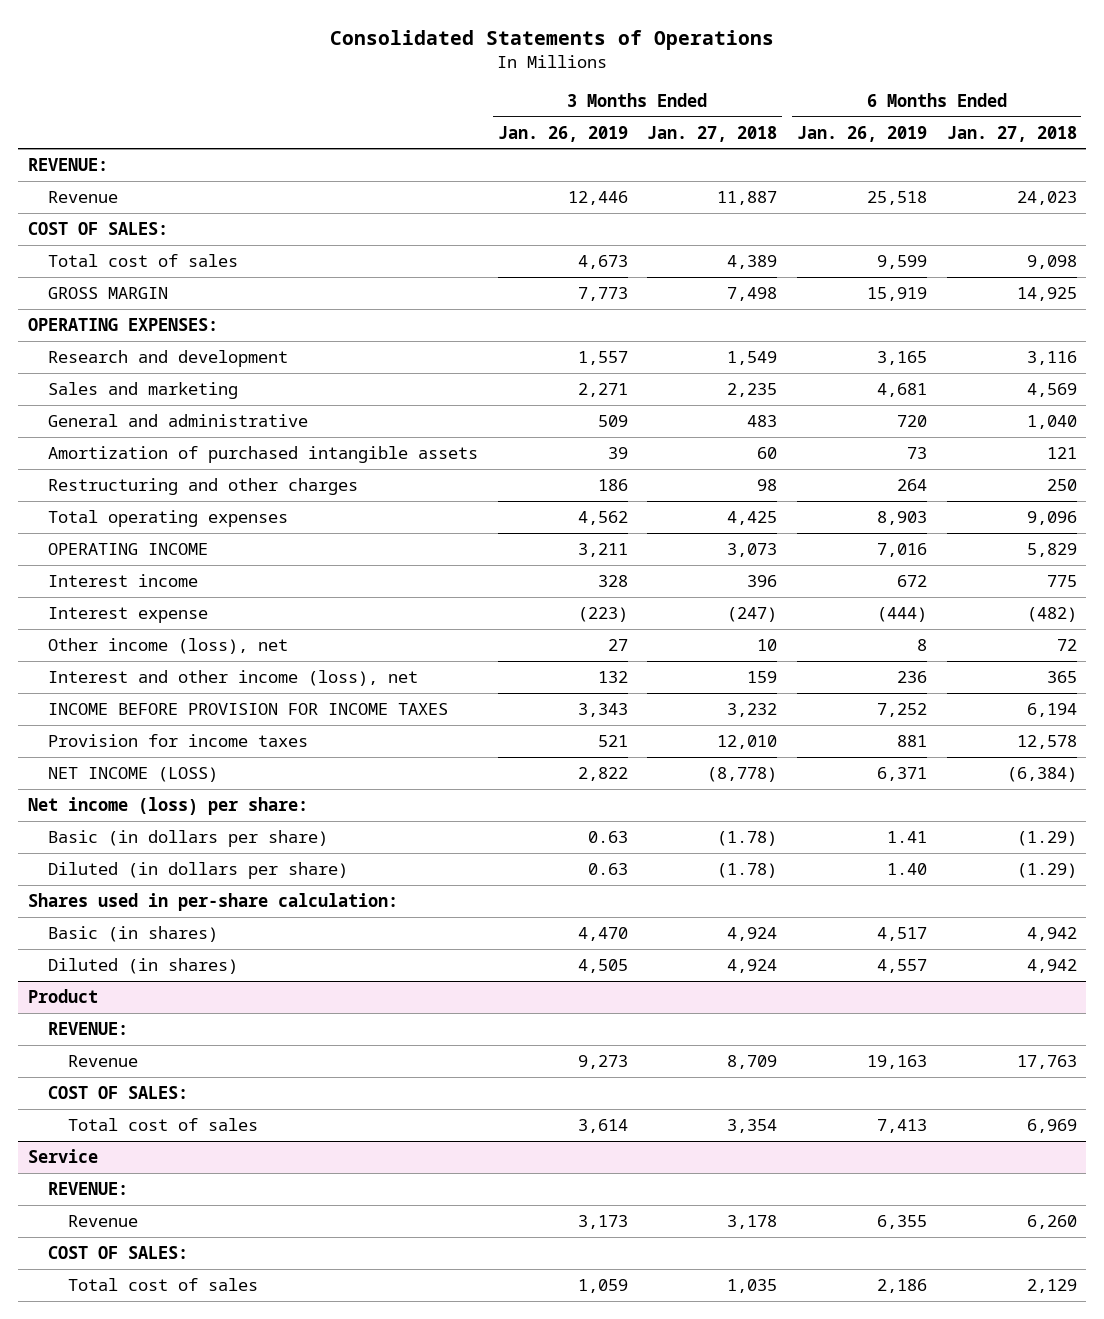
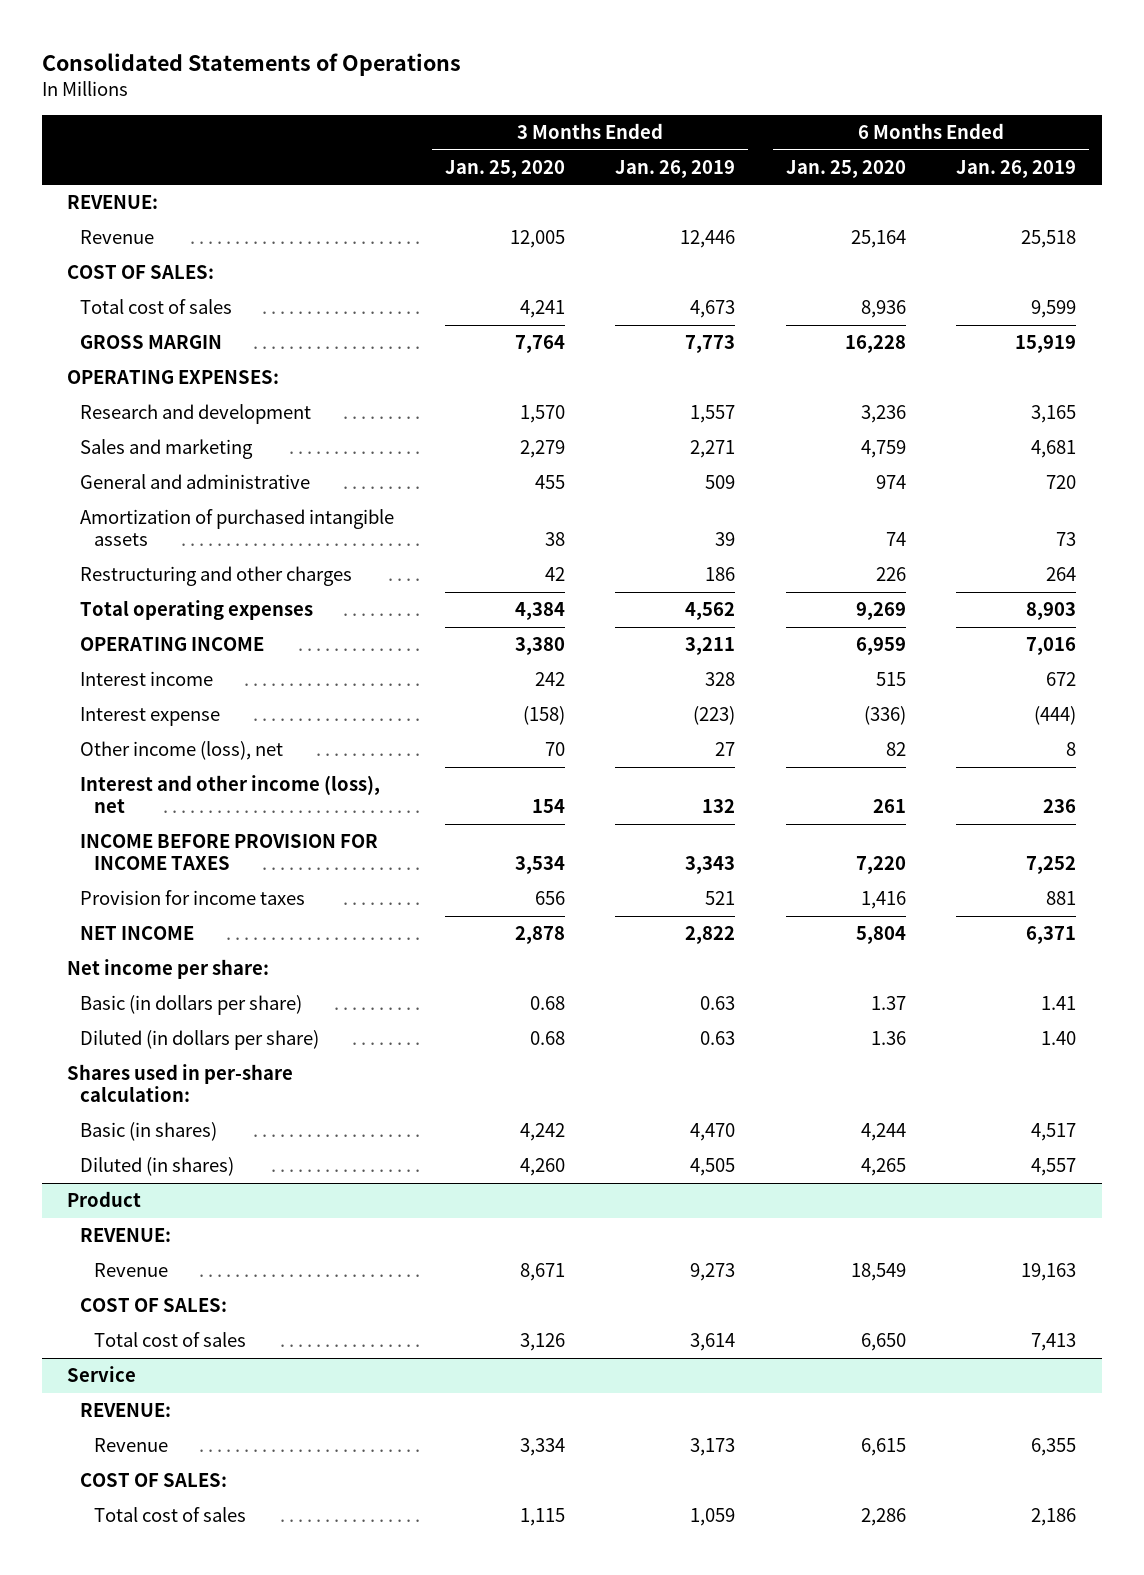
- | 3 Months Ended Jan. 26, 2019 | 3 Months Ended Jan. 27, 2018 | 6 Months Ended Jan. 26, 2019 | 6 Months Ended Jan. 27, 2018
+ | 3 Months Ended Jan. 25, 2020 | 3 Months Ended Jan. 26, 2019 | 6 Months Ended Jan. 25, 2020 | 6 Months Ended Jan. 26, 2019
- NET INCOME (LOSS) | 2,822 | (8,778) | 6,371 | (6,384)
- Net income (loss) per share:
+ NET INCOME | 2,878 | 2,822 | 5,804 | 6,371
+ Net income per share:

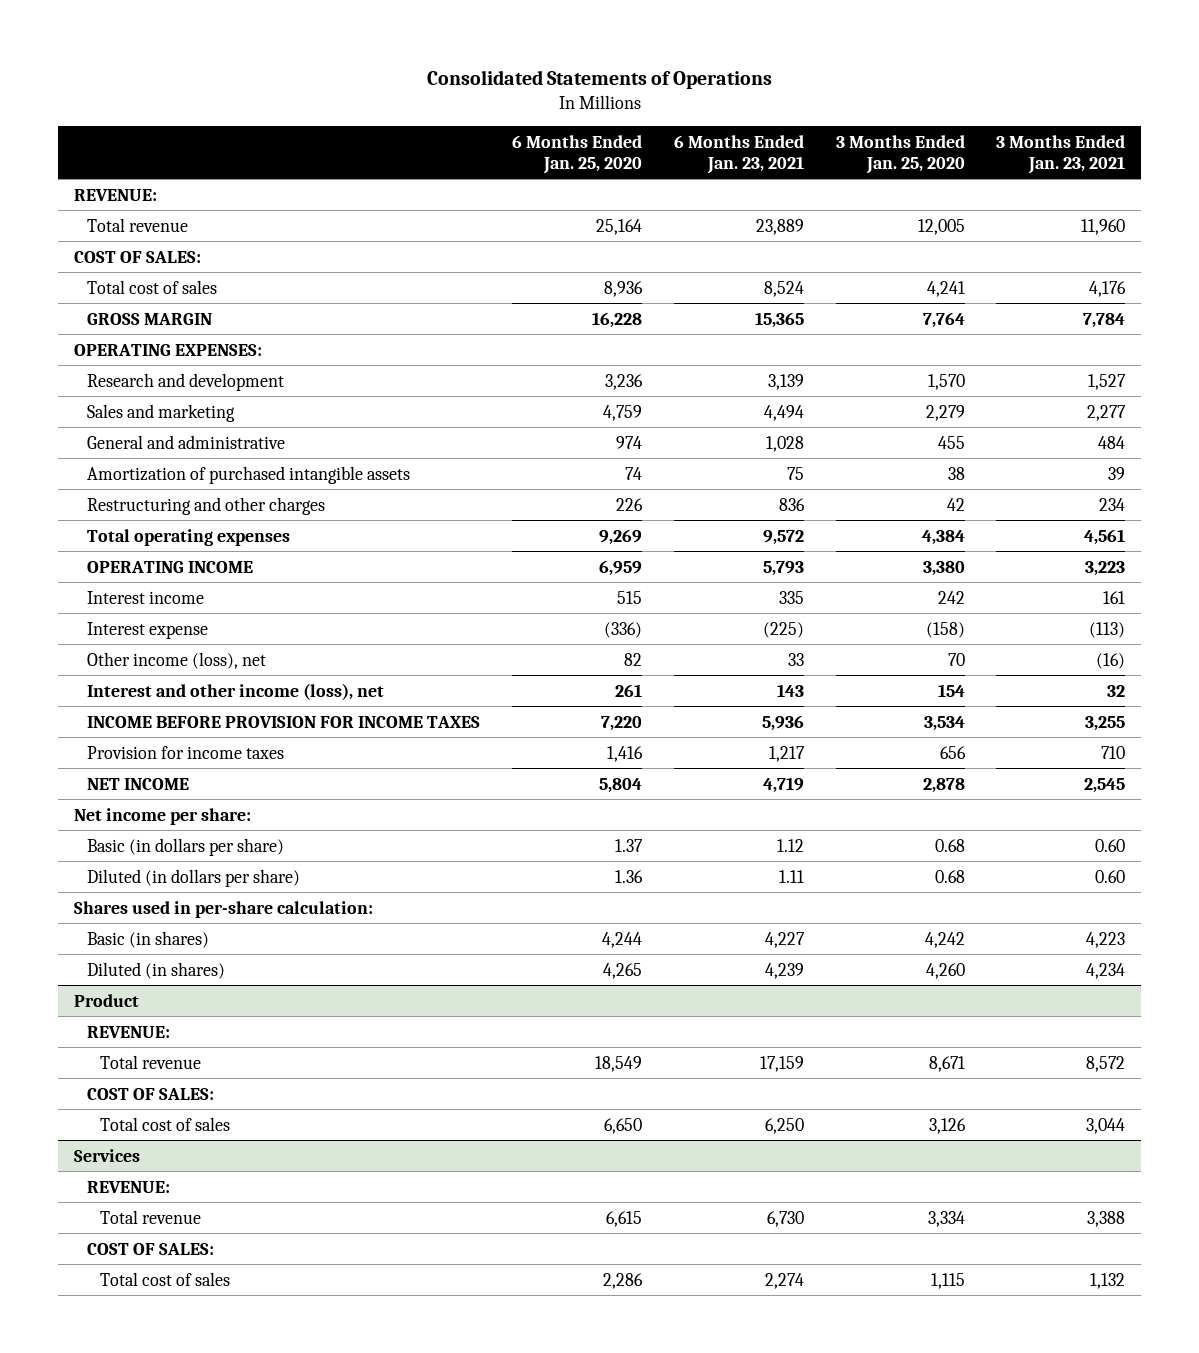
- | 3 Months Ended Jan. 25, 2020 | 3 Months Ended Jan. 26, 2019 | 6 Months Ended Jan. 25, 2020 | 6 Months Ended Jan. 26, 2019
+ | 6 Months Ended Jan. 25, 2020 | 6 Months Ended Jan. 23, 2021 | 3 Months Ended Jan. 25, 2020 | 3 Months Ended Jan. 23, 2021
- Revenue | 12,005 | 12,446 | 25,164 | 25,518
+ Total revenue | 25,164 | 23,889 | 12,005 | 11,960
@ Product
- Revenue | 8,671 | 9,273 | 18,549 | 19,163
+ Total revenue | 18,549 | 17,159 | 8,671 | 8,572
- Service
+ Services
- Revenue | 3,334 | 3,173 | 6,615 | 6,355
+ Total revenue | 6,615 | 6,730 | 3,334 | 3,388

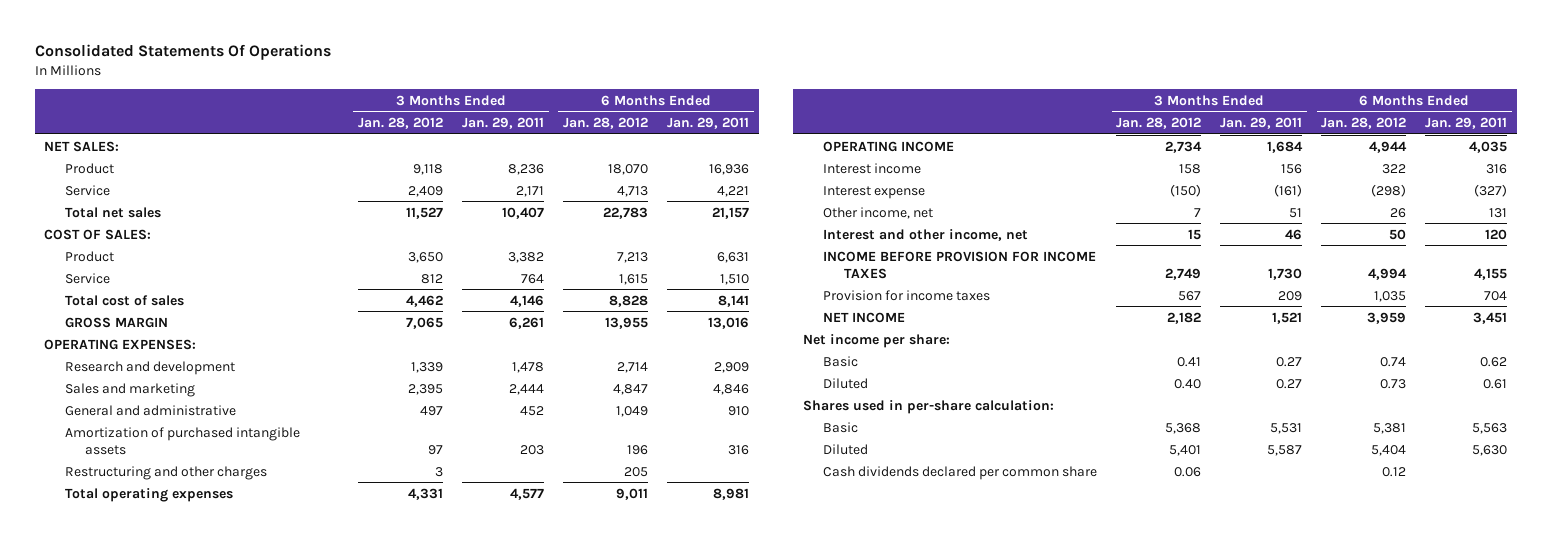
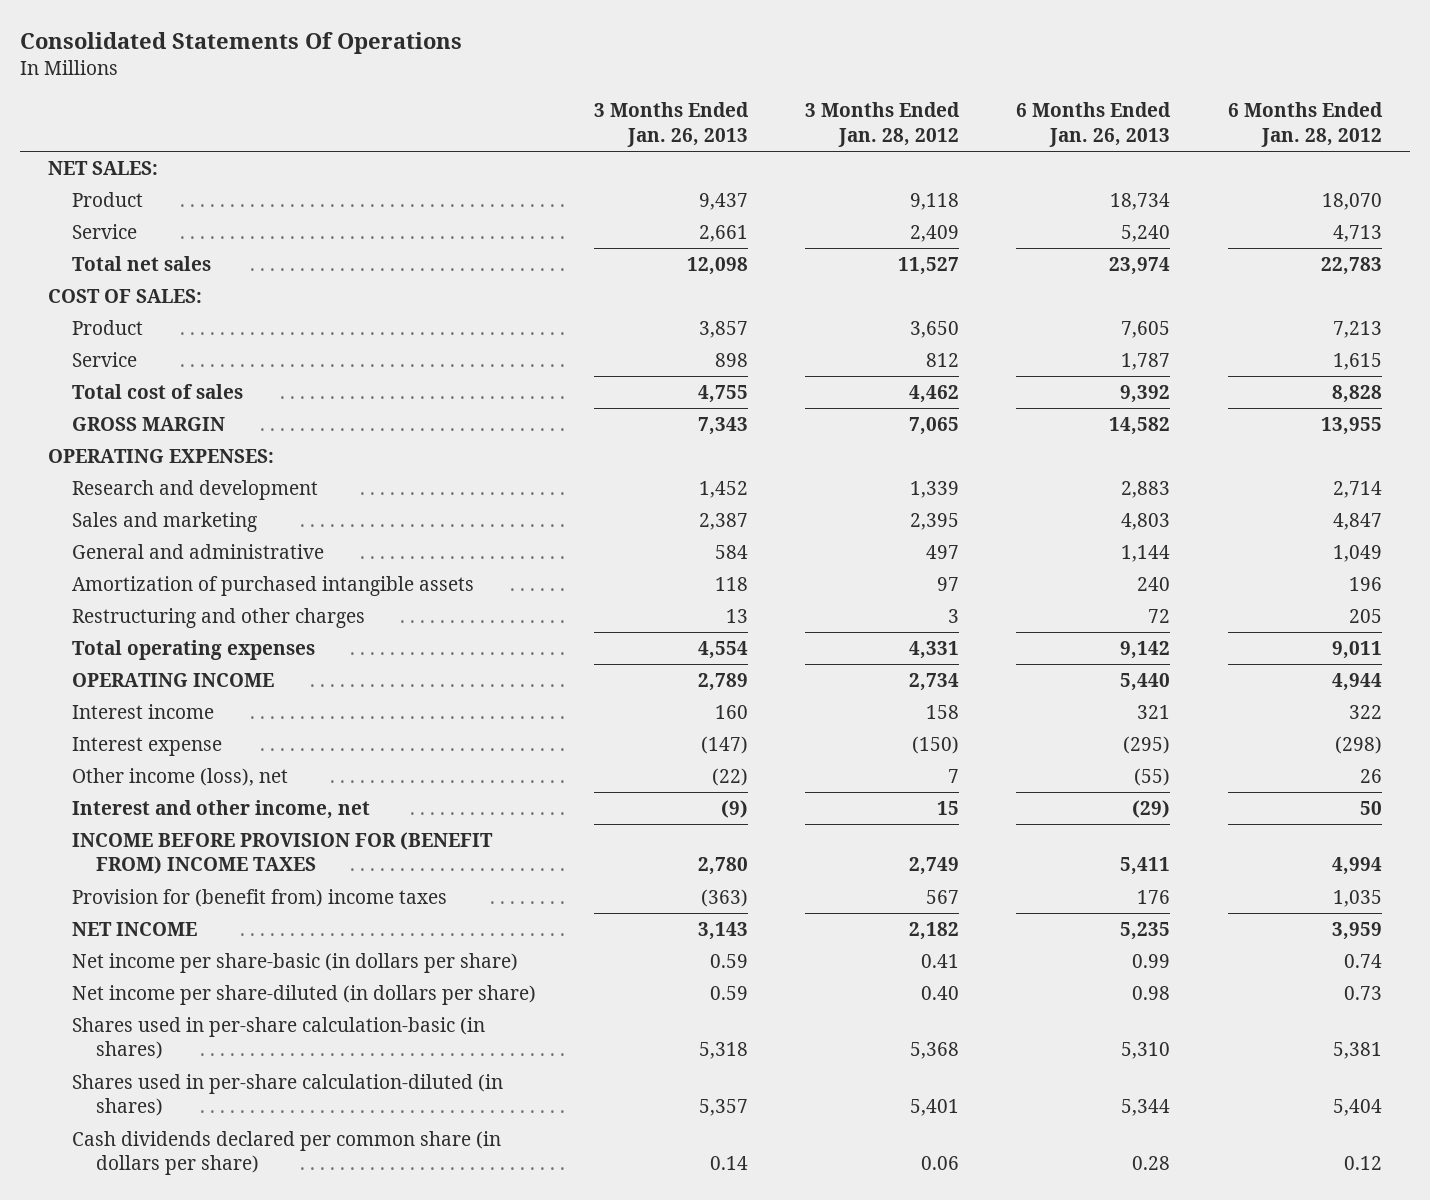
- | 3 Months Ended Jan. 28, 2012 | 3 Months Ended Jan. 29, 2011 | 6 Months Ended Jan. 28, 2012 | 6 Months Ended Jan. 29, 2011
+ | 3 Months Ended Jan. 26, 2013 | 3 Months Ended Jan. 28, 2012 | 6 Months Ended Jan. 26, 2013 | 6 Months Ended Jan. 28, 2012
- Other income, net | 7 | 51 | 26 | 131
+ Other income (loss), net | (22) | 7 | (55) | 26
- INCOME BEFORE PROVISION FOR INCOME TAXES | 2,749 | 1,730 | 4,994 | 4,155
- Provision for income taxes | 567 | 209 | 1,035 | 704
+ INCOME BEFORE PROVISION FOR (BENEFIT FROM) INCOME TAXES | 2,780 | 2,749 | 5,411 | 4,994
+ Provision for (benefit from) income taxes | (363) | 567 | 176 | 1,035
- Net income per share:
- Basic | 0.41 | 0.27 | 0.74 | 0.62
- Diluted | 0.40 | 0.27 | 0.73 | 0.61
- Shares used in per-share calculation:
- Basic | 5,368 | 5,531 | 5,381 | 5,563
- Diluted | 5,401 | 5,587 | 5,404 | 5,630
- Cash dividends declared per common share | 0.06 | | 0.12 |
+ Net income per share-basic (in dollars per share) | 0.59 | 0.41 | 0.99 | 0.74
+ Net income per share-diluted (in dollars per share) | 0.59 | 0.40 | 0.98 | 0.73
+ Shares used in per-share calculation-basic (in shares) | 5,318 | 5,368 | 5,310 | 5,381
+ Shares used in per-share calculation-diluted (in shares) | 5,357 | 5,401 | 5,344 | 5,404
+ Cash dividends declared per common share (in dollars per share) | 0.14 | 0.06 | 0.28 | 0.12

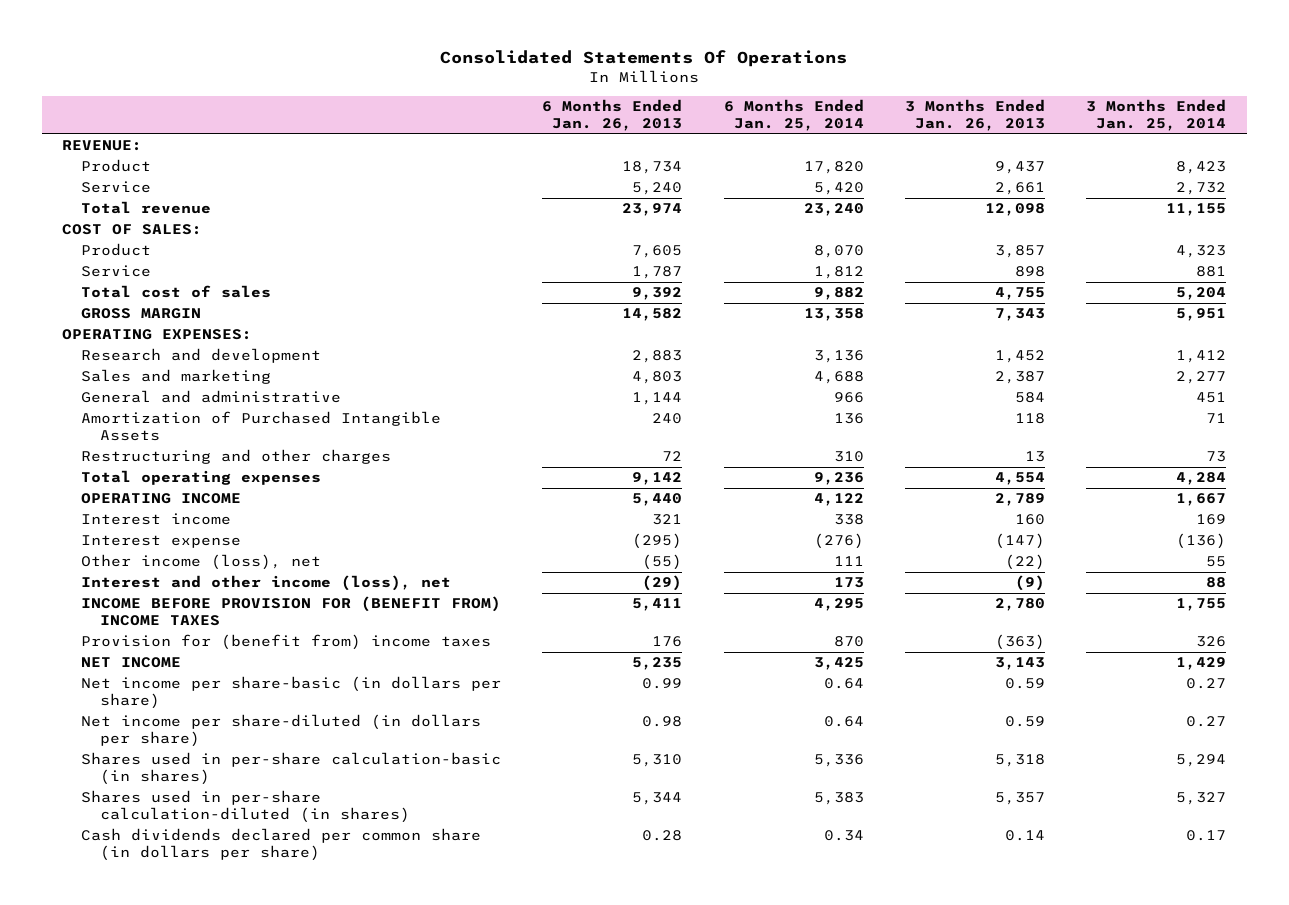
- | 3 Months Ended Jan. 26, 2013 | 3 Months Ended Jan. 28, 2012 | 6 Months Ended Jan. 26, 2013 | 6 Months Ended Jan. 28, 2012
+ | 6 Months Ended Jan. 26, 2013 | 6 Months Ended Jan. 25, 2014 | 3 Months Ended Jan. 26, 2013 | 3 Months Ended Jan. 25, 2014
- NET SALES:
+ REVENUE:
- Total net sales | 12,098 | 11,527 | 23,974 | 22,783
+ Total revenue | 23,974 | 23,240 | 12,098 | 11,155
- Amortization of purchased intangible assets | 118 | 97 | 240 | 196
+ Amortization of Purchased Intangible Assets | 240 | 136 | 118 | 71
- Interest and other income, net | (9) | 15 | (29) | 50
+ Interest and other income (loss), net | (29) | 173 | (9) | 88

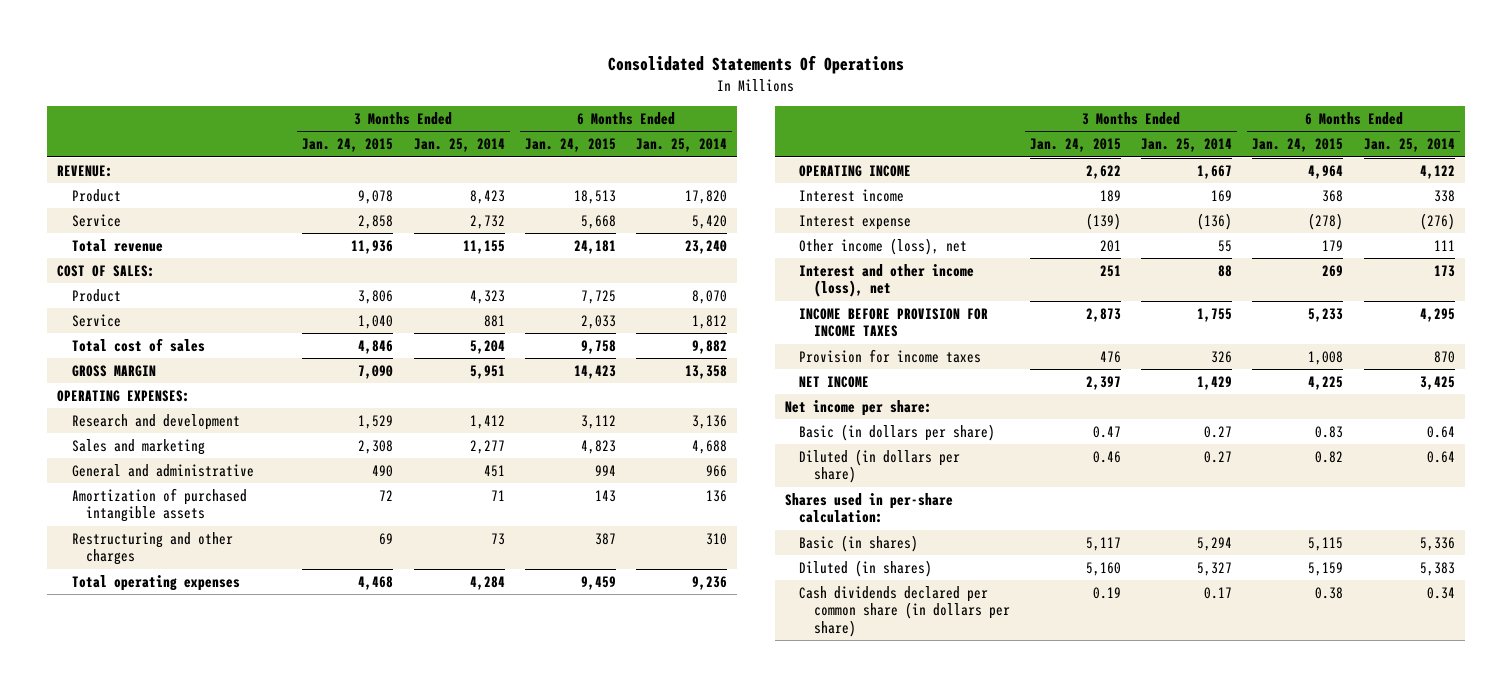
- | 6 Months Ended Jan. 26, 2013 | 6 Months Ended Jan. 25, 2014 | 3 Months Ended Jan. 26, 2013 | 3 Months Ended Jan. 25, 2014
+ | 3 Months Ended Jan. 24, 2015 | 3 Months Ended Jan. 25, 2014 | 6 Months Ended Jan. 24, 2015 | 6 Months Ended Jan. 25, 2014
- Amortization of Purchased Intangible Assets | 240 | 136 | 118 | 71
+ Amortization of purchased intangible assets | 72 | 71 | 143 | 136
- INCOME BEFORE PROVISION FOR (BENEFIT FROM) INCOME TAXES | 5,411 | 4,295 | 2,780 | 1,755
- Provision for (benefit from) income taxes | 176 | 870 | (363) | 326
+ INCOME BEFORE PROVISION FOR INCOME TAXES | 2,873 | 1,755 | 5,233 | 4,295
+ Provision for income taxes | 476 | 326 | 1,008 | 870
- Net income per share-basic (in dollars per share) | 0.99 | 0.64 | 0.59 | 0.27
- Net income per share-diluted (in dollars per share) | 0.98 | 0.64 | 0.59 | 0.27
- Shares used in per-share calculation-basic (in shares) | 5,310 | 5,336 | 5,318 | 5,294
- Shares used in per-share calculation-diluted (in shares) | 5,344 | 5,383 | 5,357 | 5,327
+ Net income per share:
+ Basic (in dollars per share) | 0.47 | 0.27 | 0.83 | 0.64
+ Diluted (in dollars per share) | 0.46 | 0.27 | 0.82 | 0.64
+ Shares used in per-share calculation:
+ Basic (in shares) | 5,117 | 5,294 | 5,115 | 5,336
+ Diluted (in shares) | 5,160 | 5,327 | 5,159 | 5,383

